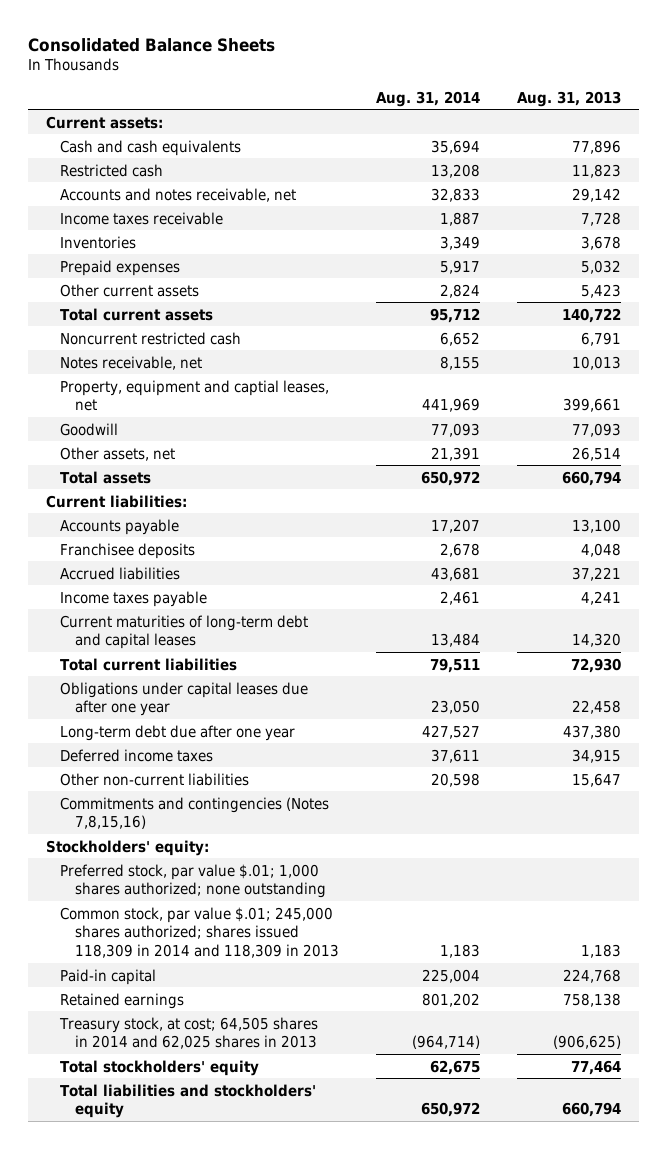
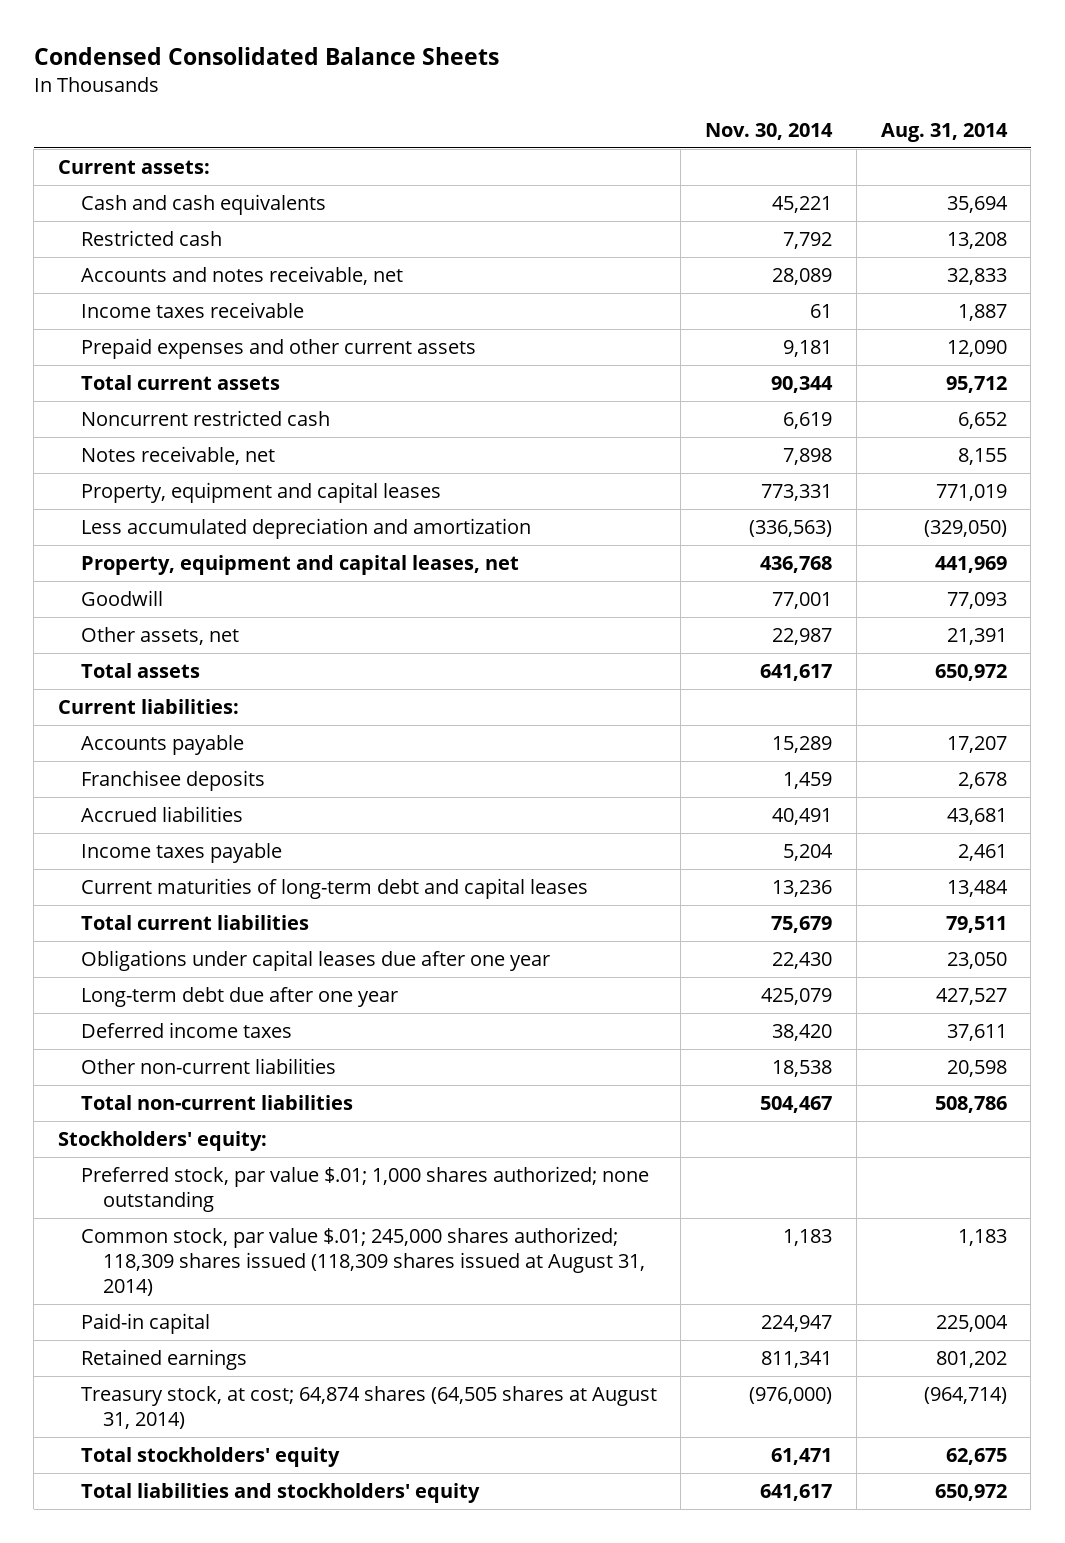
- Consolidated Balance Sheets
+ Condensed Consolidated Balance Sheets
- | Aug. 31, 2014 | Aug. 31, 2013
+ | Nov. 30, 2014 | Aug. 31, 2014
- Inventories | 3,349 | 3,678
- Prepaid expenses | 5,917 | 5,032
- Other current assets | 2,824 | 5,423
+ Prepaid expenses and other current assets | 9,181 | 12,090
- Property, equipment and captial leases, net | 441,969 | 399,661
+ Property, equipment and capital leases | 773,331 | 771,019
+ Less accumulated depreciation and amortization | (336,563) | (329,050)
+ Property, equipment and capital leases, net | 436,768 | 441,969
- Commitments and contingencies (Notes 7,8,15,16)
+ Total non-current liabilities | 504,467 | 508,786
- Common stock, par value $.01; 245,000 shares authorized; shares issued 118,309 in 2014 and 118,309 in 2013 | 1,183 | 1,183
+ Common stock, par value $.01; 245,000 shares authorized; 118,309 shares issued (118,309 shares issued at August 31, 2014) | 1,183 | 1,183
- Treasury stock, at cost; 64,505 shares in 2014 and 62,025 shares in 2013 | (964,714) | (906,625)
+ Treasury stock, at cost; 64,874 shares (64,505 shares at August 31, 2014) | (976,000) | (964,714)

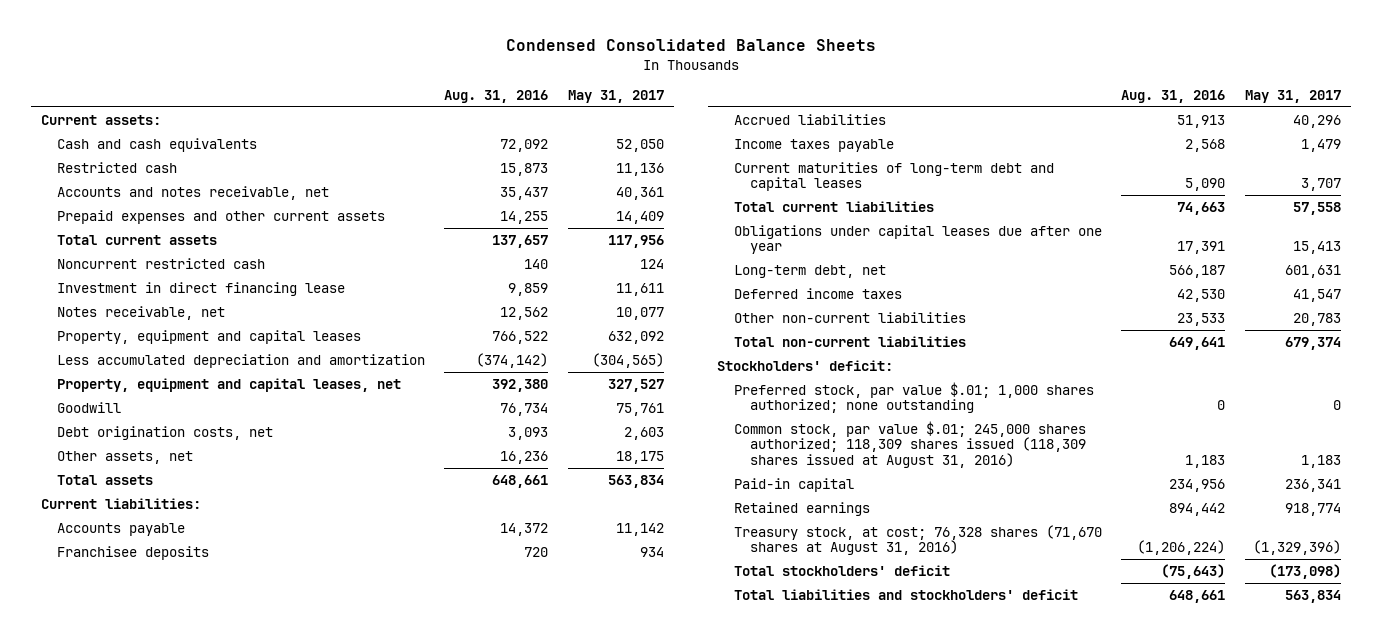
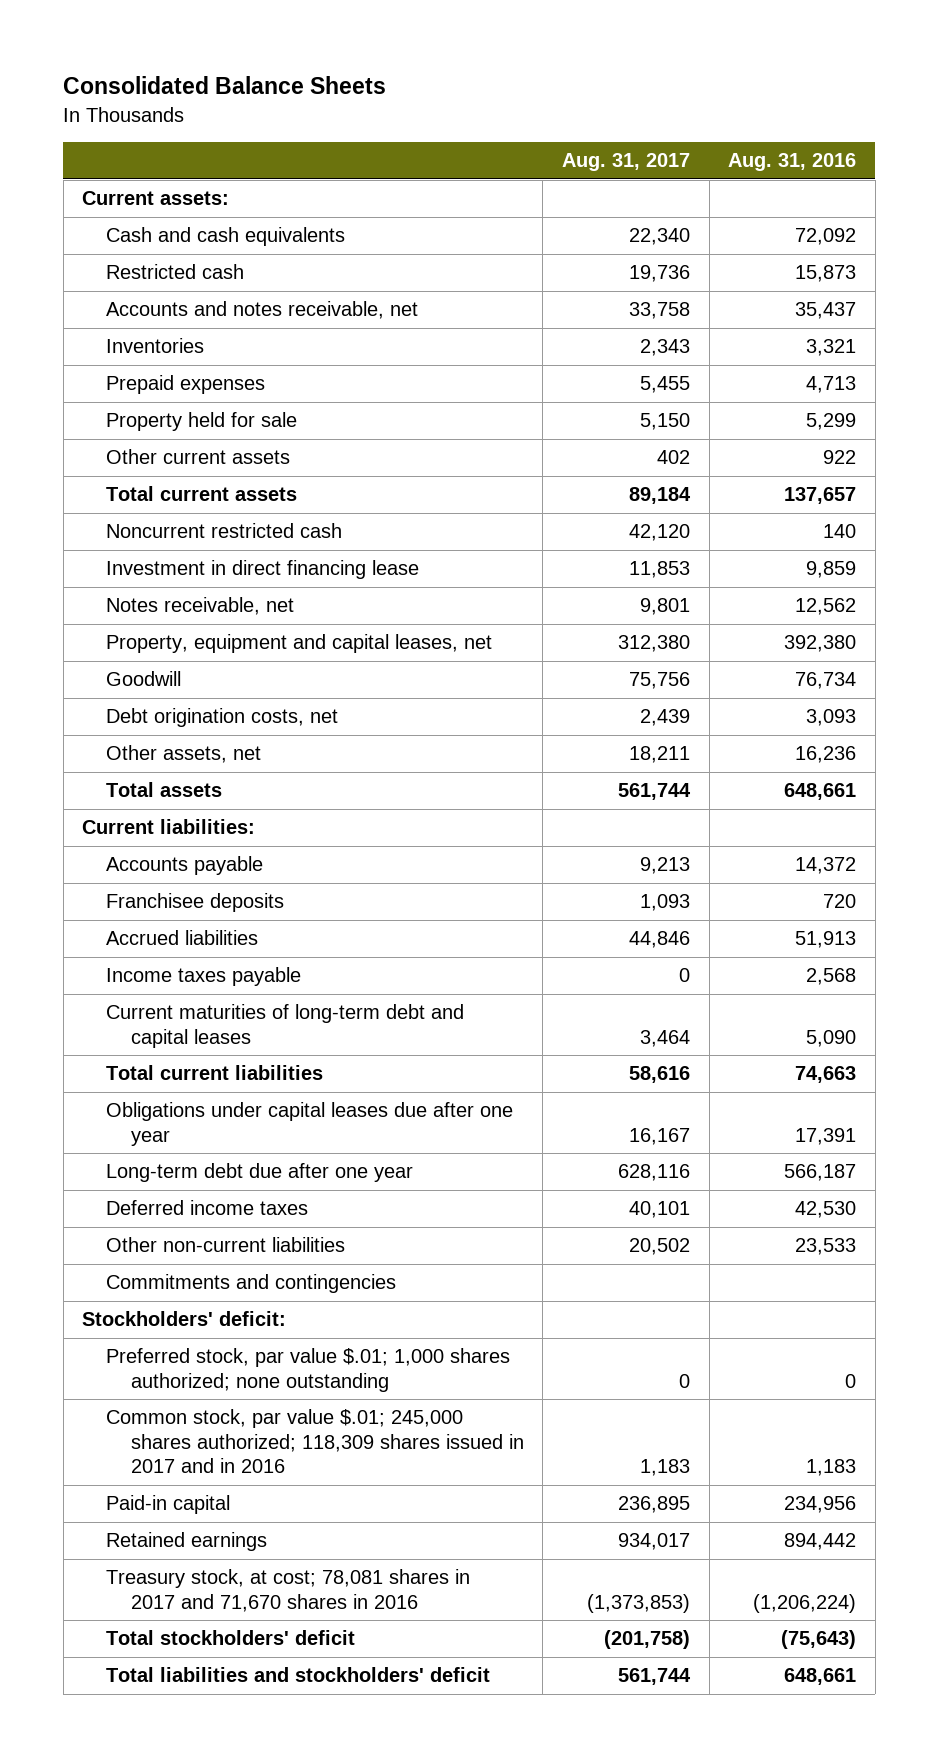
- Condensed Consolidated Balance Sheets
+ Consolidated Balance Sheets
- | Aug. 31, 2016 | May 31, 2017
+ | Aug. 31, 2017 | Aug. 31, 2016
- Prepaid expenses and other current assets | 14,255 | 14,409
+ Inventories | 2,343 | 3,321
+ Prepaid expenses | 5,455 | 4,713
+ Property held for sale | 5,150 | 5,299
+ Other current assets | 402 | 922
- Property, equipment and capital leases | 766,522 | 632,092
- Less accumulated depreciation and amortization | (374,142) | (304,565)
- Long-term debt, net | 566,187 | 601,631
+ Long-term debt due after one year | 628,116 | 566,187
- Total non-current liabilities | 649,641 | 679,374
+ Commitments and contingencies
- Common stock, par value $.01; 245,000 shares authorized; 118,309 shares issued (118,309 shares issued at August 31, 2016) | 1,183 | 1,183
+ Common stock, par value $.01; 245,000 shares authorized; 118,309 shares issued in 2017 and in 2016 | 1,183 | 1,183
- Treasury stock, at cost; 76,328 shares (71,670 shares at August 31, 2016) | (1,206,224) | (1,329,396)
+ Treasury stock, at cost; 78,081 shares in 2017 and 71,670 shares in 2016 | (1,373,853) | (1,206,224)

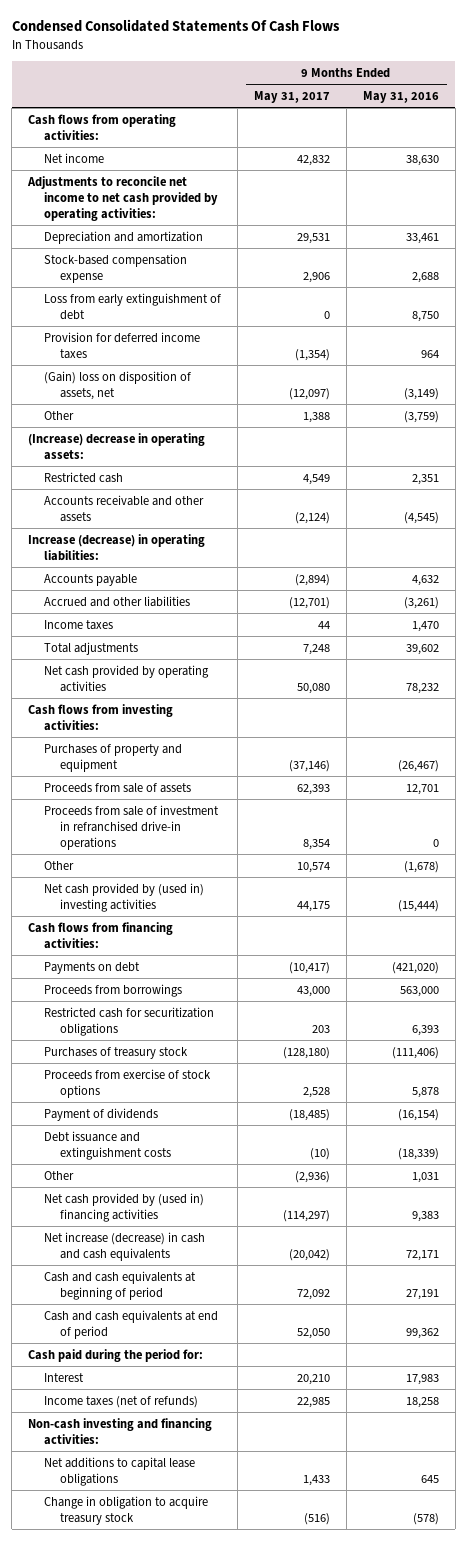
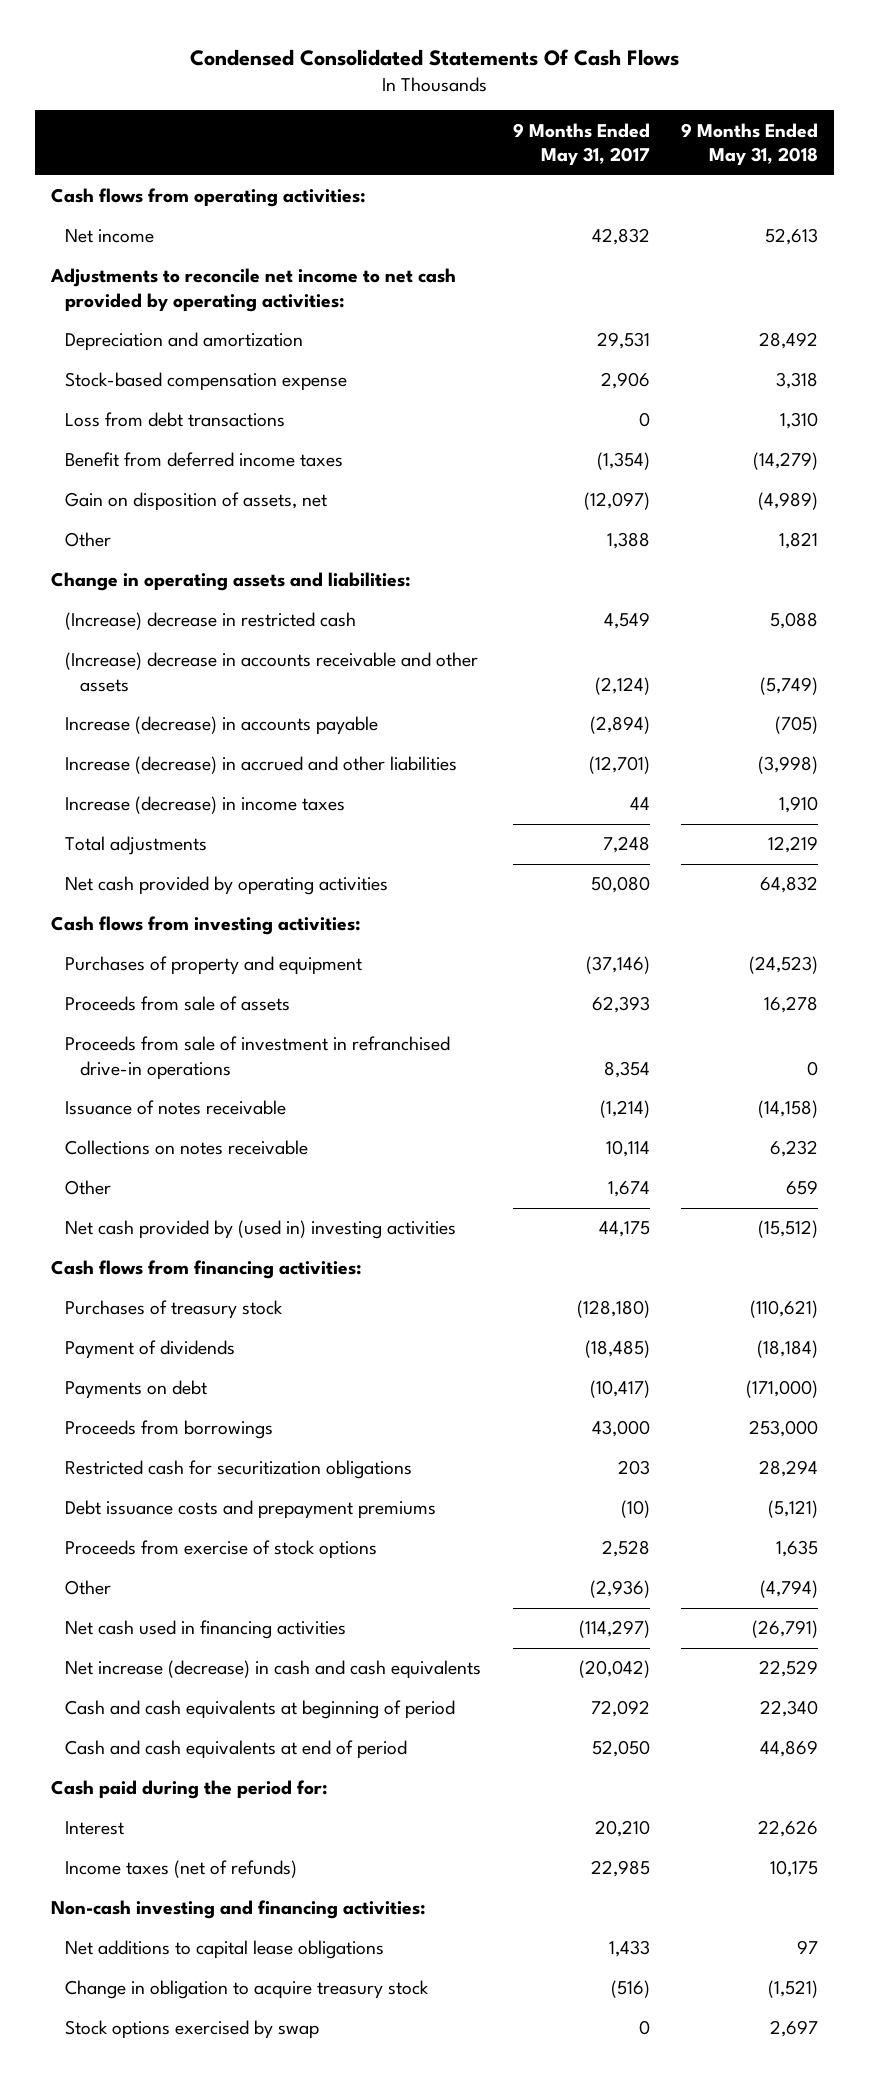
- | 9 Months Ended May 31, 2017 | 9 Months Ended May 31, 2016
+ | 9 Months Ended May 31, 2017 | 9 Months Ended May 31, 2018
- Loss from early extinguishment of debt | 0 | 8,750
- Provision for deferred income taxes | (1,354) | 964
- (Gain) loss on disposition of assets, net | (12,097) | (3,149)
+ Loss from debt transactions | 0 | 1,310
+ Benefit from deferred income taxes | (1,354) | (14,279)
+ Gain on disposition of assets, net | (12,097) | (4,989)
- (Increase) decrease in operating assets:
- Restricted cash | 4,549 | 2,351
- Accounts receivable and other assets | (2,124) | (4,545)
- Increase (decrease) in operating liabilities:
- Accounts payable | (2,894) | 4,632
- Accrued and other liabilities | (12,701) | (3,261)
- Income taxes | 44 | 1,470
+ Change in operating assets and liabilities:
+ (Increase) decrease in restricted cash | 4,549 | 5,088
+ (Increase) decrease in accounts receivable and other assets | (2,124) | (5,749)
+ Increase (decrease) in accounts payable | (2,894) | (705)
+ Increase (decrease) in accrued and other liabilities | (12,701) | (3,998)
+ Increase (decrease) in income taxes | 44 | 1,910
- Other | 10,574 | (1,678)
+ Issuance of notes receivable | (1,214) | (14,158)
+ Collections on notes receivable | 10,114 | 6,232
+ Other | 1,674 | 659
moved up: Purchases of treasury stock | (128,180) | (110,621)
moved up: Payment of dividends | (18,485) | (18,184)
+ Debt issuance costs and prepayment premiums | (10) | (5,121)
- Debt issuance and extinguishment costs | (10) | (18,339)
- Net cash provided by (used in) financing activities | (114,297) | 9,383
+ Net cash used in financing activities | (114,297) | (26,791)
+ Stock options exercised by swap | 0 | 2,697

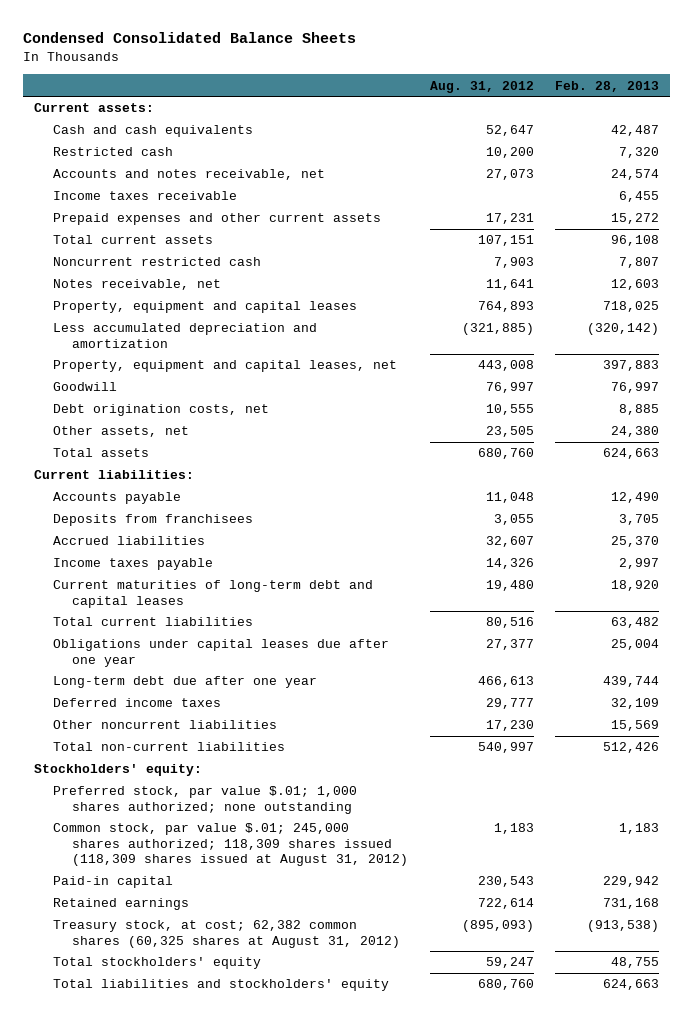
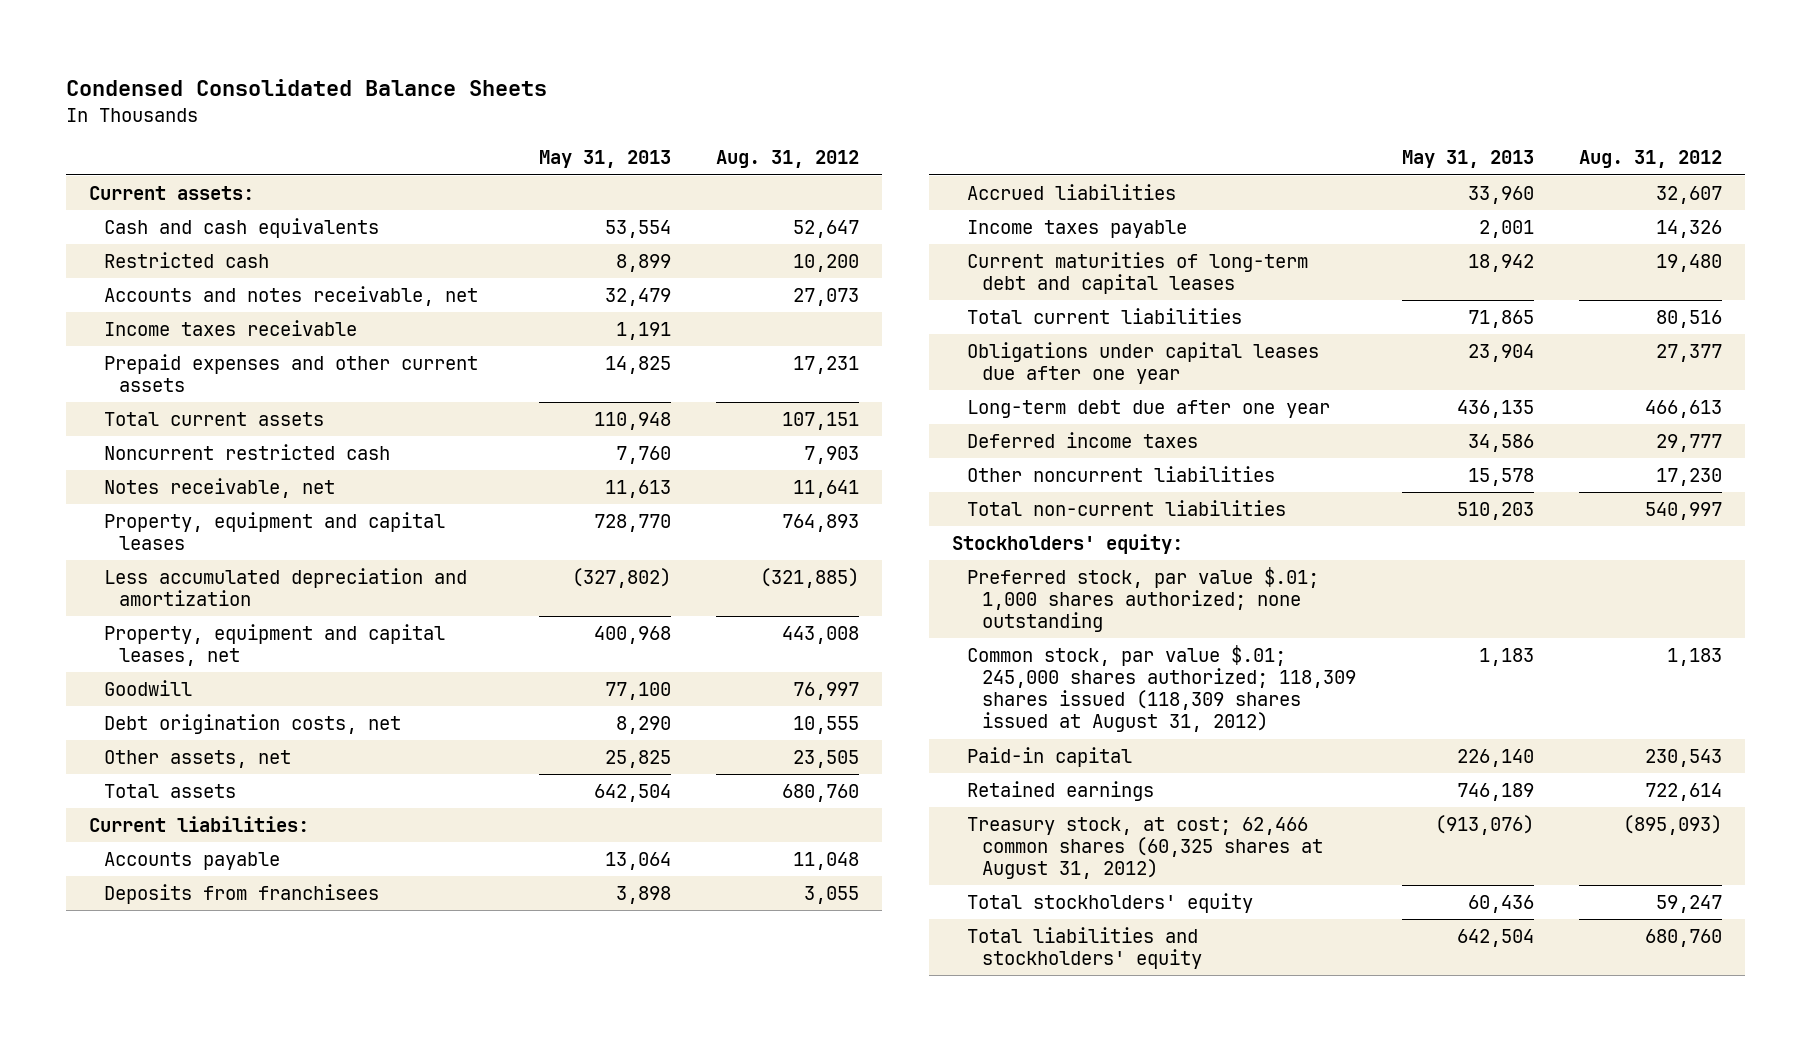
- | Aug. 31, 2012 | Feb. 28, 2013
+ | May 31, 2013 | Aug. 31, 2012
- Treasury stock, at cost; 62,382 common shares (60,325 shares at August 31, 2012) | (895,093) | (913,538)
+ Treasury stock, at cost; 62,466 common shares (60,325 shares at August 31, 2012) | (913,076) | (895,093)

